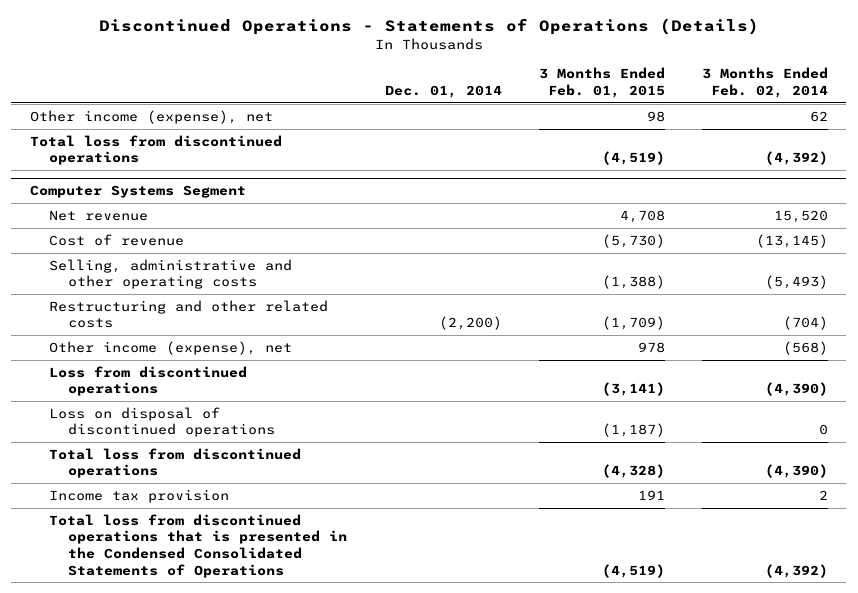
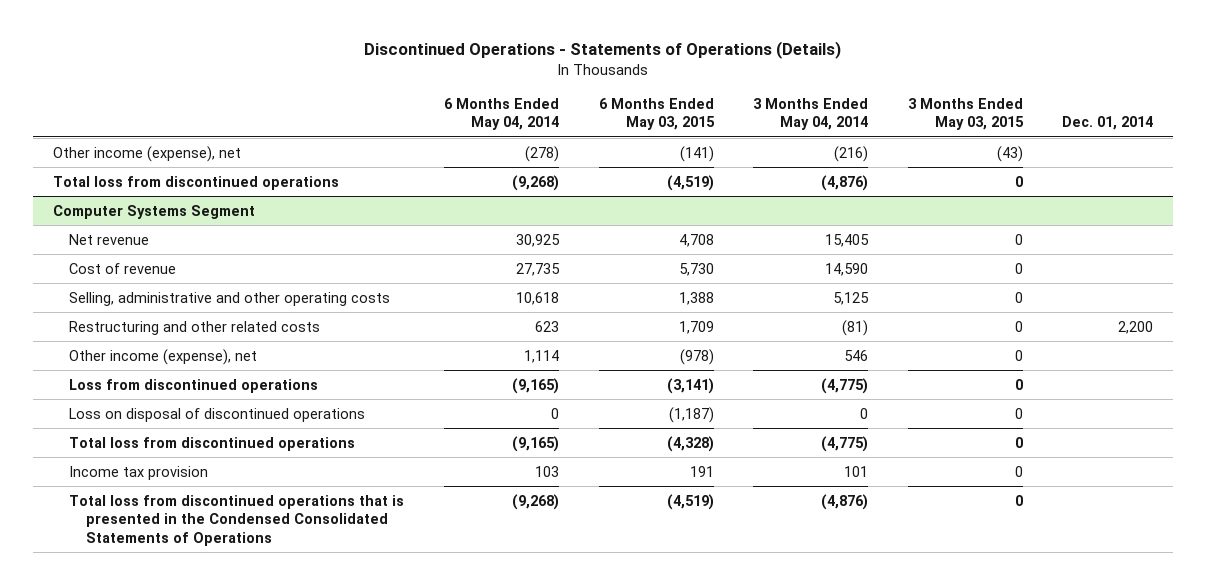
- | Dec. 01, 2014 | 3 Months Ended Feb. 01, 2015 | 3 Months Ended Feb. 02, 2014
+ | 6 Months Ended May 04, 2014 | 6 Months Ended May 03, 2015 | 3 Months Ended May 04, 2014 | 3 Months Ended May 03, 2015 | Dec. 01, 2014
@ Computer Systems Segment
- Restructuring and other related costs | (2,200) | (1,709) | (704)
+ Restructuring and other related costs | 623 | 1,709 | (81) | 0 | 2,200

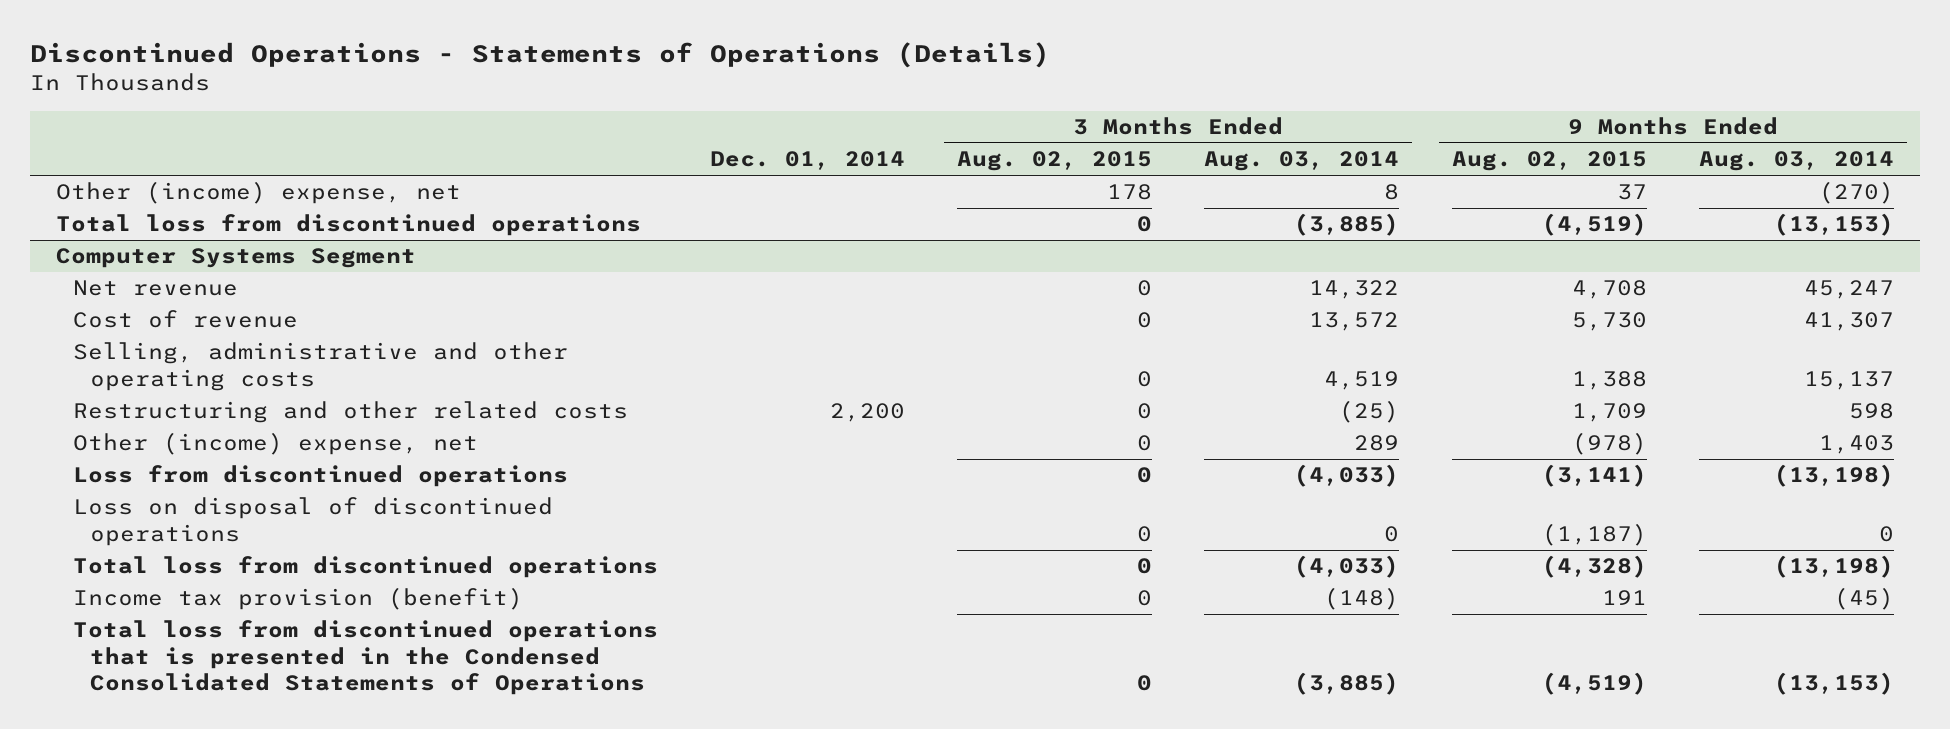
- | 6 Months Ended May 04, 2014 | 6 Months Ended May 03, 2015 | 3 Months Ended May 04, 2014 | 3 Months Ended May 03, 2015 | Dec. 01, 2014
+ | Dec. 01, 2014 | 3 Months Ended Aug. 02, 2015 | 3 Months Ended Aug. 03, 2014 | 9 Months Ended Aug. 02, 2015 | 9 Months Ended Aug. 03, 2014
- Other income (expense), net | (278) | (141) | (216) | (43) |
+ Other (income) expense, net | | 178 | 8 | 37 | (270)
@ Computer Systems Segment
- Other income (expense), net | 1,114 | (978) | 546 | 0 |
+ Other (income) expense, net | | 0 | 289 | (978) | 1,403
- Income tax provision | 103 | 191 | 101 | 0 |
+ Income tax provision (benefit) | | 0 | (148) | 191 | (45)

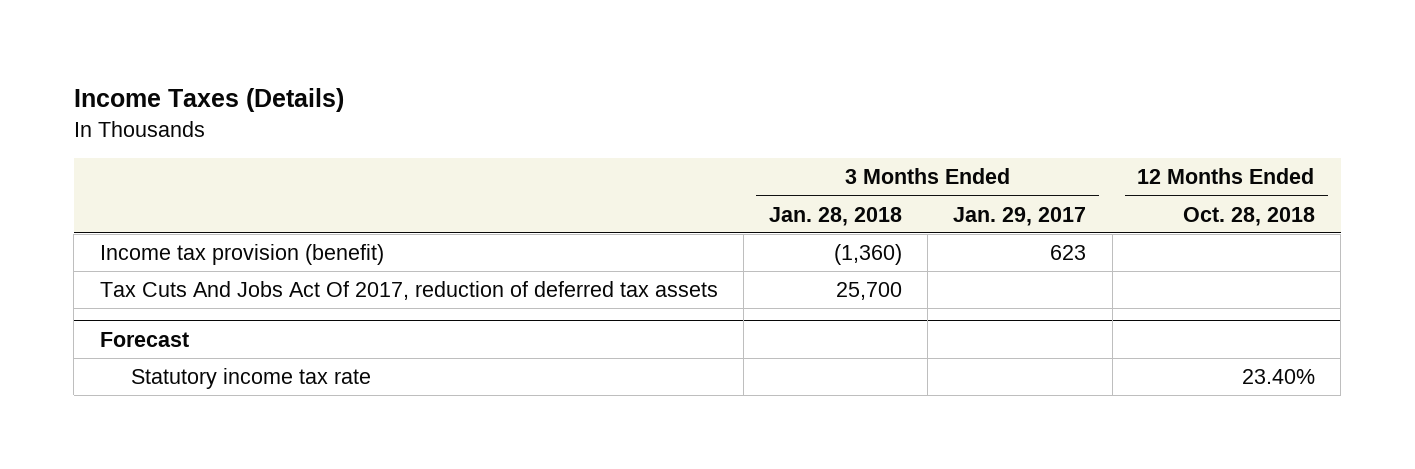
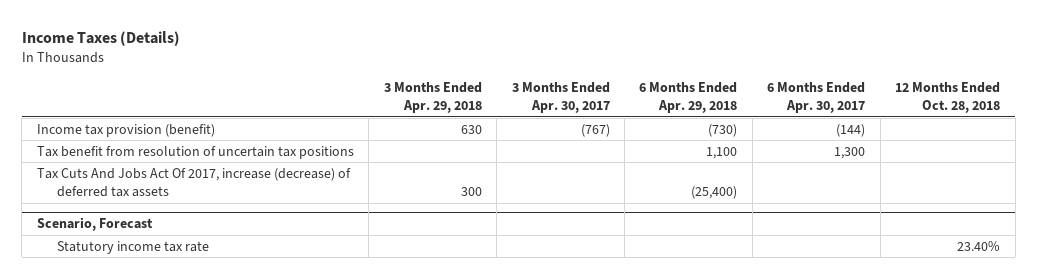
- | 3 Months Ended Jan. 28, 2018 | 3 Months Ended Jan. 29, 2017 | 12 Months Ended Oct. 28, 2018
+ | 3 Months Ended Apr. 29, 2018 | 3 Months Ended Apr. 30, 2017 | 6 Months Ended Apr. 29, 2018 | 6 Months Ended Apr. 30, 2017 | 12 Months Ended Oct. 28, 2018
- Tax Cuts And Jobs Act Of 2017, reduction of deferred tax assets | 25,700 | |
- Forecast
+ Tax benefit from resolution of uncertain tax positions | | | 1,100 | 1,300 |
+ Tax Cuts And Jobs Act Of 2017, increase (decrease) of deferred tax assets | 300 | | (25,400) | |
+ Scenario, Forecast

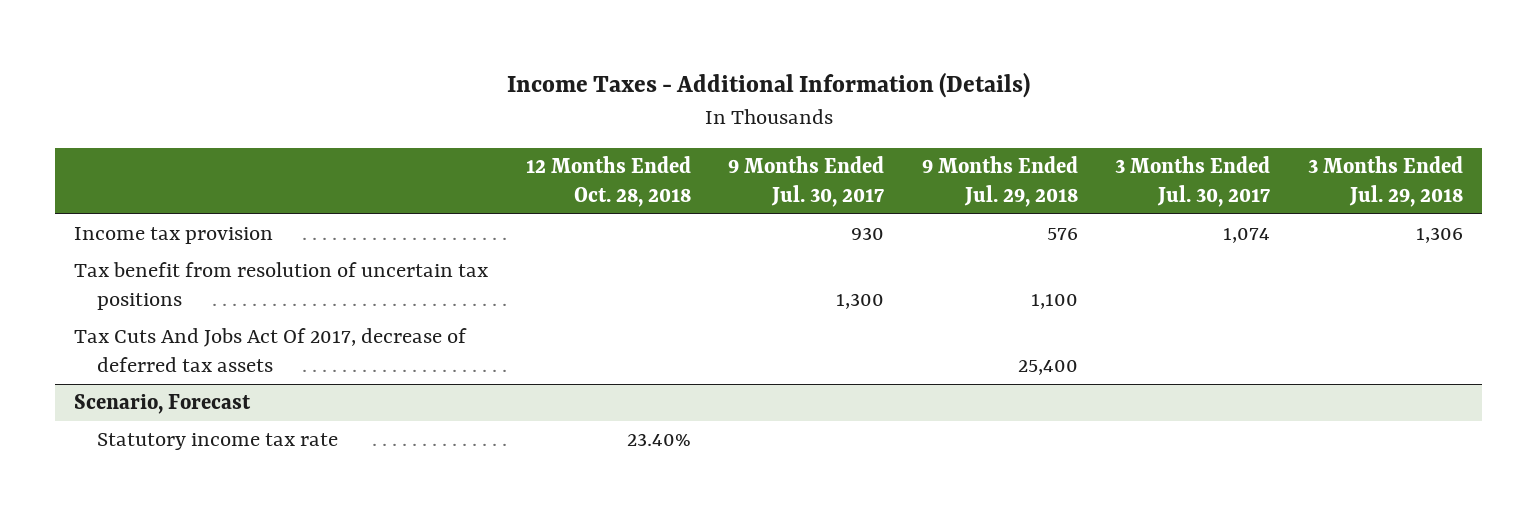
- Income Taxes (Details)
+ Income Taxes - Additional Information (Details)
- | 3 Months Ended Apr. 29, 2018 | 3 Months Ended Apr. 30, 2017 | 6 Months Ended Apr. 29, 2018 | 6 Months Ended Apr. 30, 2017 | 12 Months Ended Oct. 28, 2018
+ | 12 Months Ended Oct. 28, 2018 | 9 Months Ended Jul. 30, 2017 | 9 Months Ended Jul. 29, 2018 | 3 Months Ended Jul. 30, 2017 | 3 Months Ended Jul. 29, 2018
- Income tax provision (benefit) | 630 | (767) | (730) | (144) |
+ Income tax provision | | 930 | 576 | 1,074 | 1,306
- Tax Cuts And Jobs Act Of 2017, increase (decrease) of deferred tax assets | 300 | | (25,400) | |
+ Tax Cuts And Jobs Act Of 2017, decrease of deferred tax assets | | | 25,400 | |

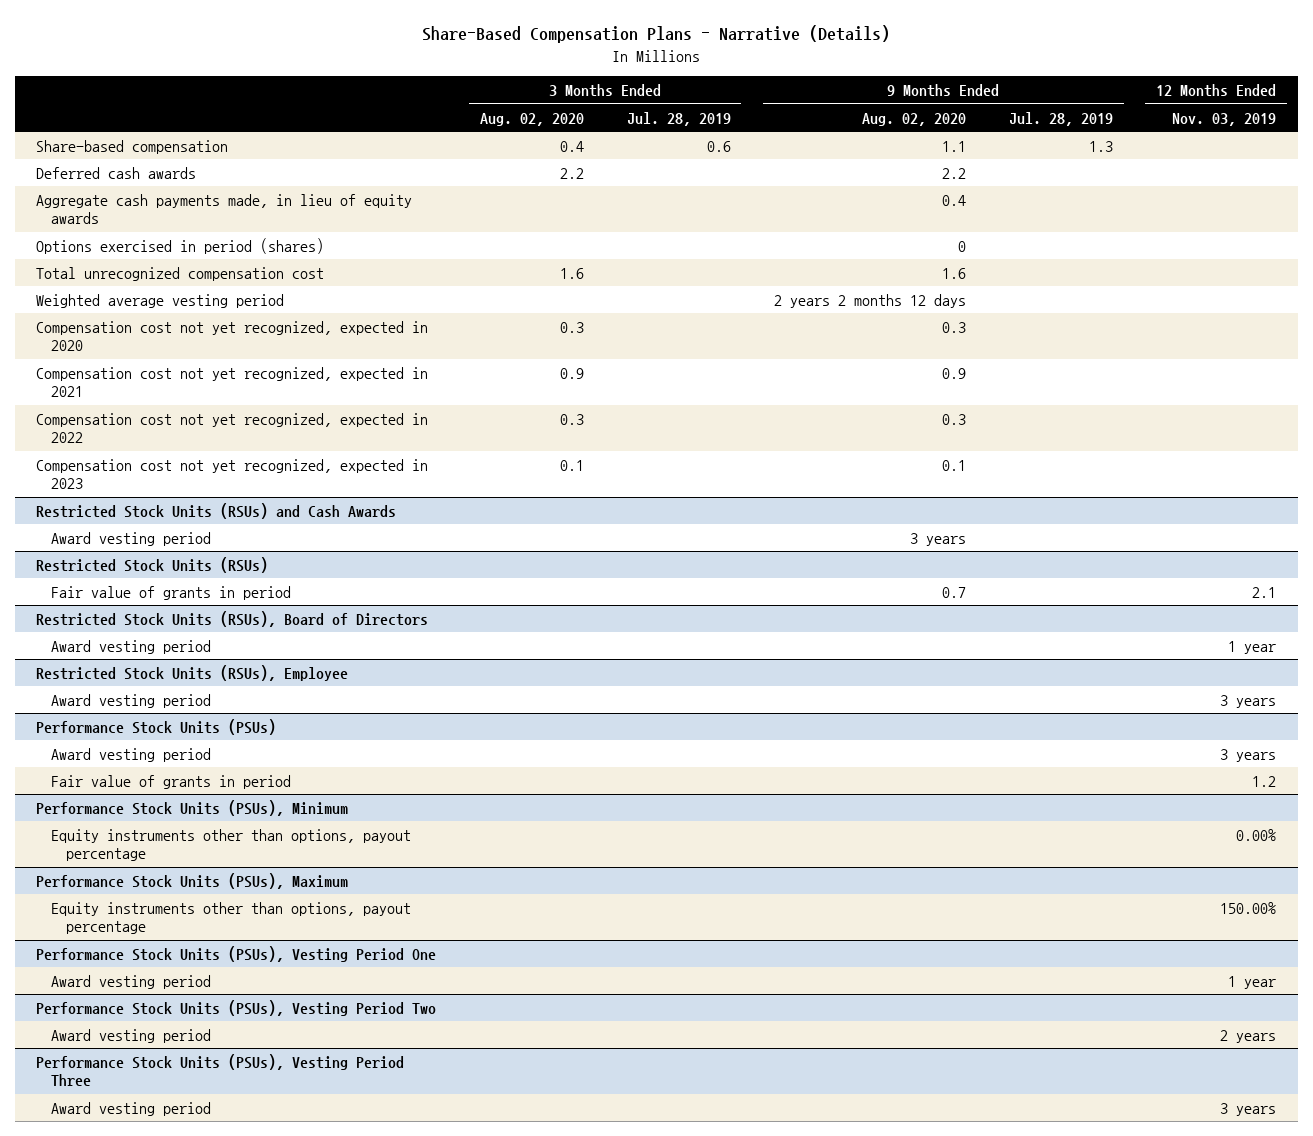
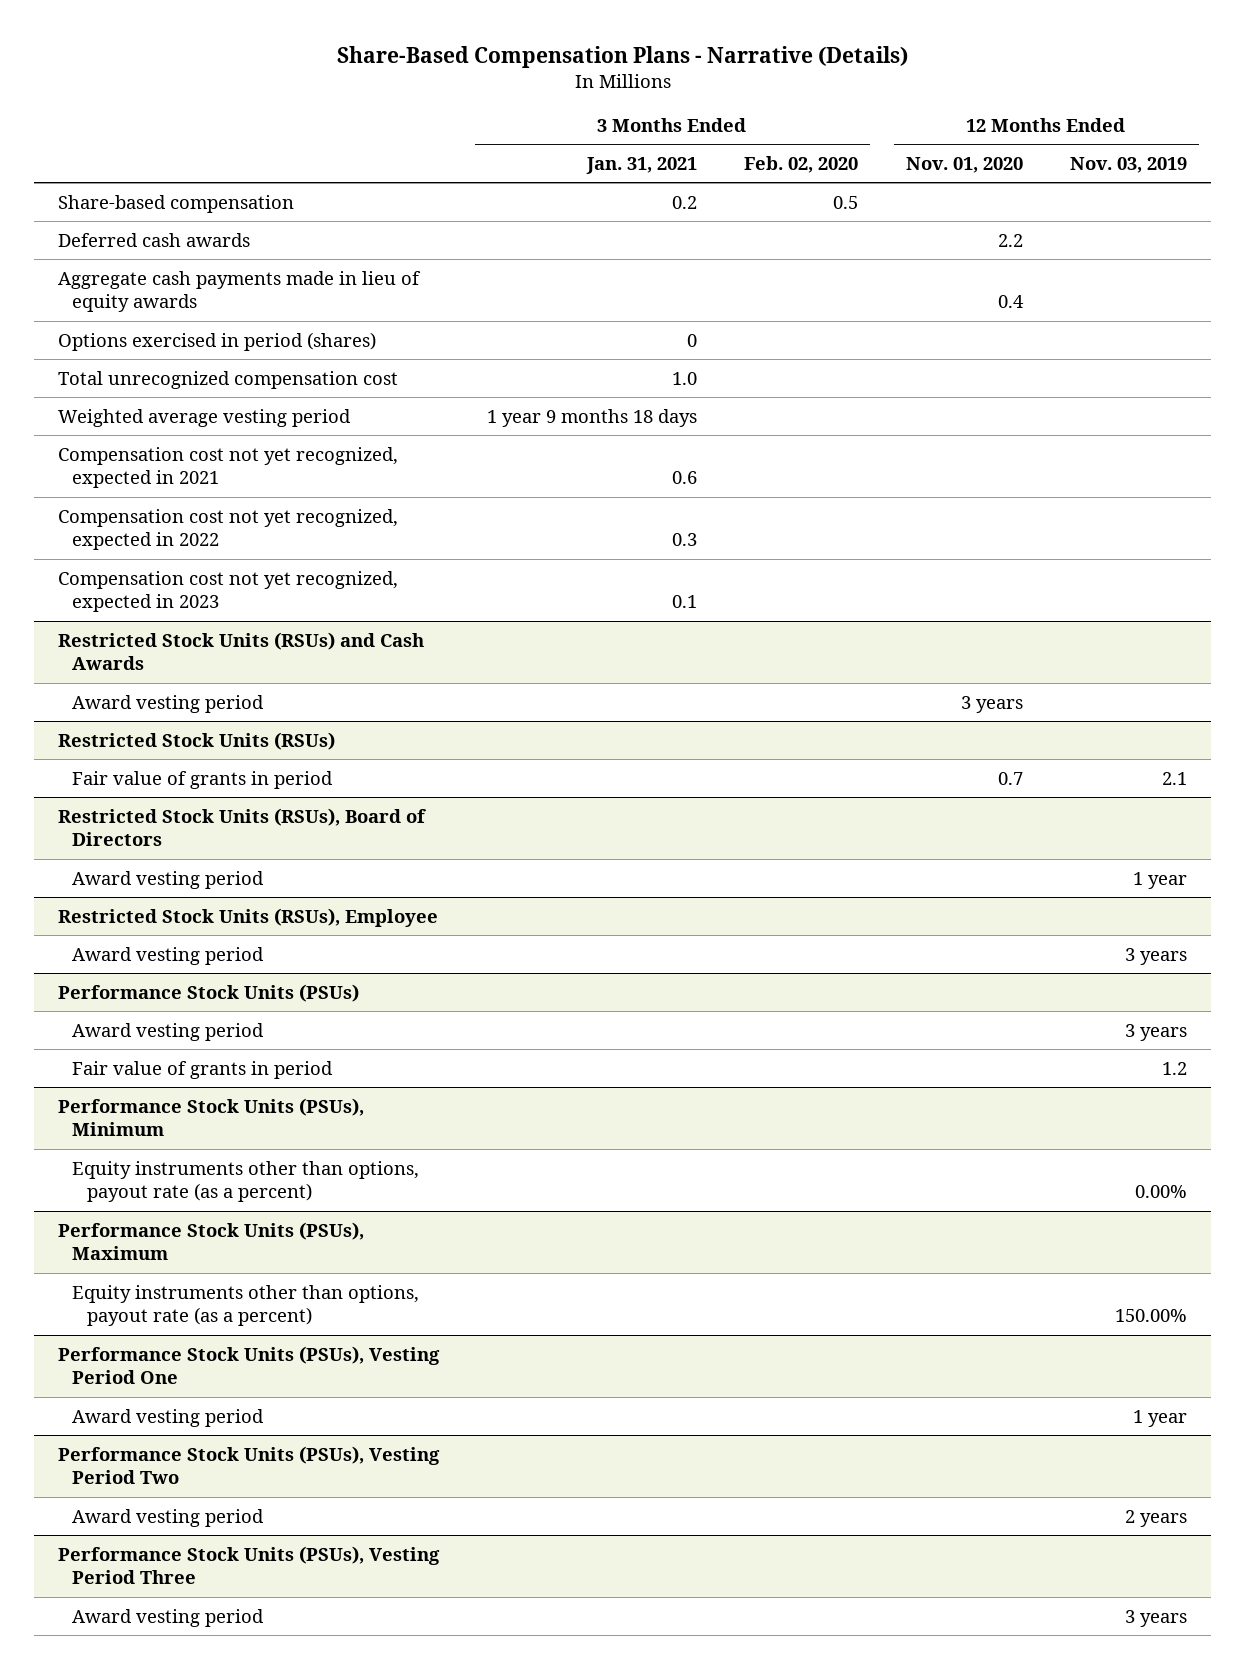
- | 3 Months Ended Aug. 02, 2020 | 3 Months Ended Jul. 28, 2019 | 9 Months Ended Aug. 02, 2020 | 9 Months Ended Jul. 28, 2019 | 12 Months Ended Nov. 03, 2019
+ | 3 Months Ended Jan. 31, 2021 | 3 Months Ended Feb. 02, 2020 | 12 Months Ended Nov. 01, 2020 | 12 Months Ended Nov. 03, 2019
- Aggregate cash payments made, in lieu of equity awards | | | 0.4 | |
+ Aggregate cash payments made in lieu of equity awards | | | 0.4 |
- Compensation cost not yet recognized, expected in 2020 | 0.3 | | 0.3 | |
@ Performance Stock Units (PSUs), Minimum
- Equity instruments other than options, payout percentage | | | | | 0.00%
+ Equity instruments other than options, payout rate (as a percent) | | | | 0.00%
@ Performance Stock Units (PSUs), Maximum
- Equity instruments other than options, payout percentage | | | | | 150.00%
+ Equity instruments other than options, payout rate (as a percent) | | | | 150.00%

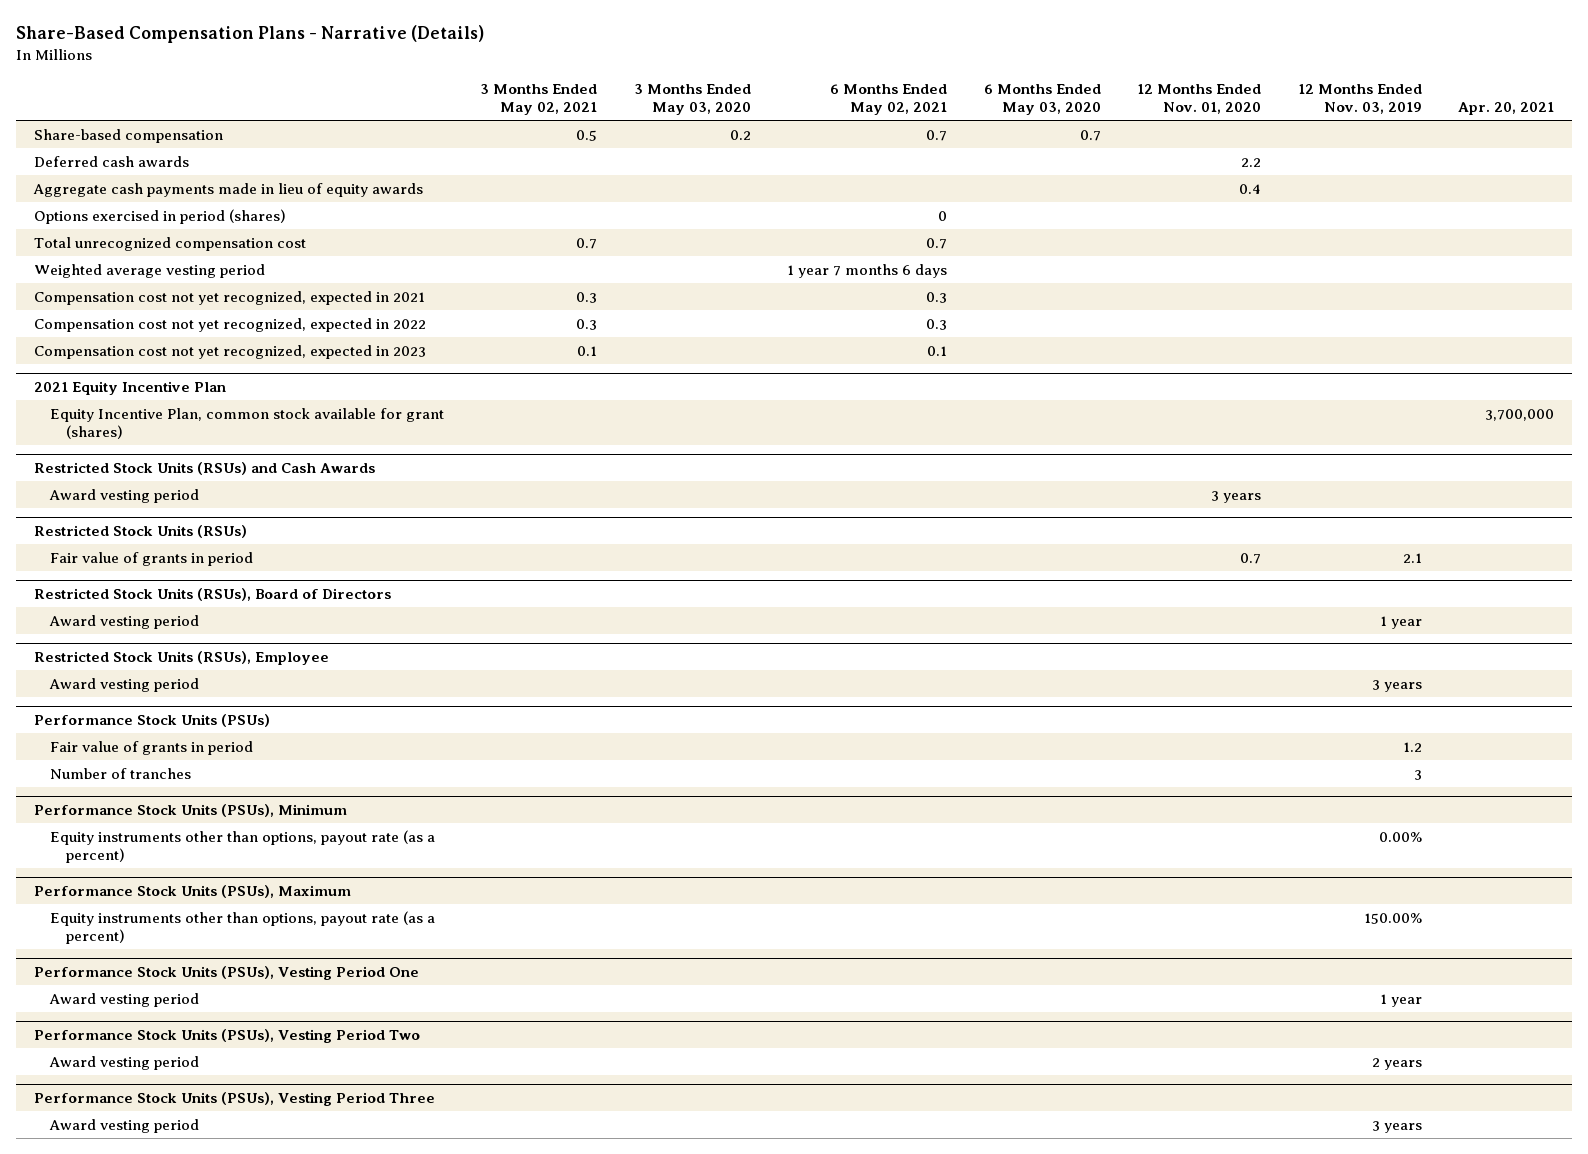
- | 3 Months Ended Jan. 31, 2021 | 3 Months Ended Feb. 02, 2020 | 12 Months Ended Nov. 01, 2020 | 12 Months Ended Nov. 03, 2019
+ | 3 Months Ended May 02, 2021 | 3 Months Ended May 03, 2020 | 6 Months Ended May 02, 2021 | 6 Months Ended May 03, 2020 | 12 Months Ended Nov. 01, 2020 | 12 Months Ended Nov. 03, 2019 | Apr. 20, 2021
+ 2021 Equity Incentive Plan
+ Equity Incentive Plan, common stock available for grant (shares) | | | | | | | 3,700,000
@ Performance Stock Units (PSUs)
- Award vesting period | | | | 3 years
+ Number of tranches | | | | | | 3 |

